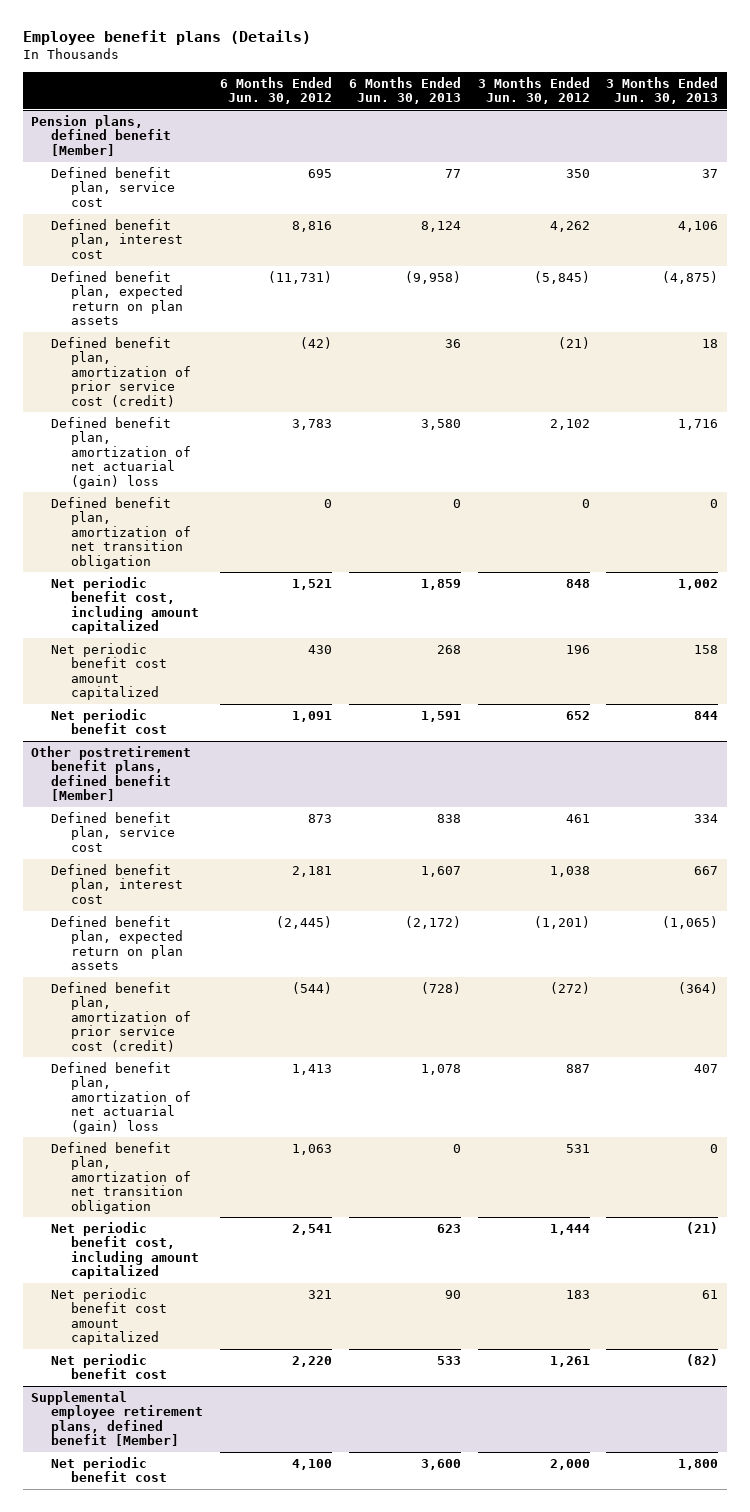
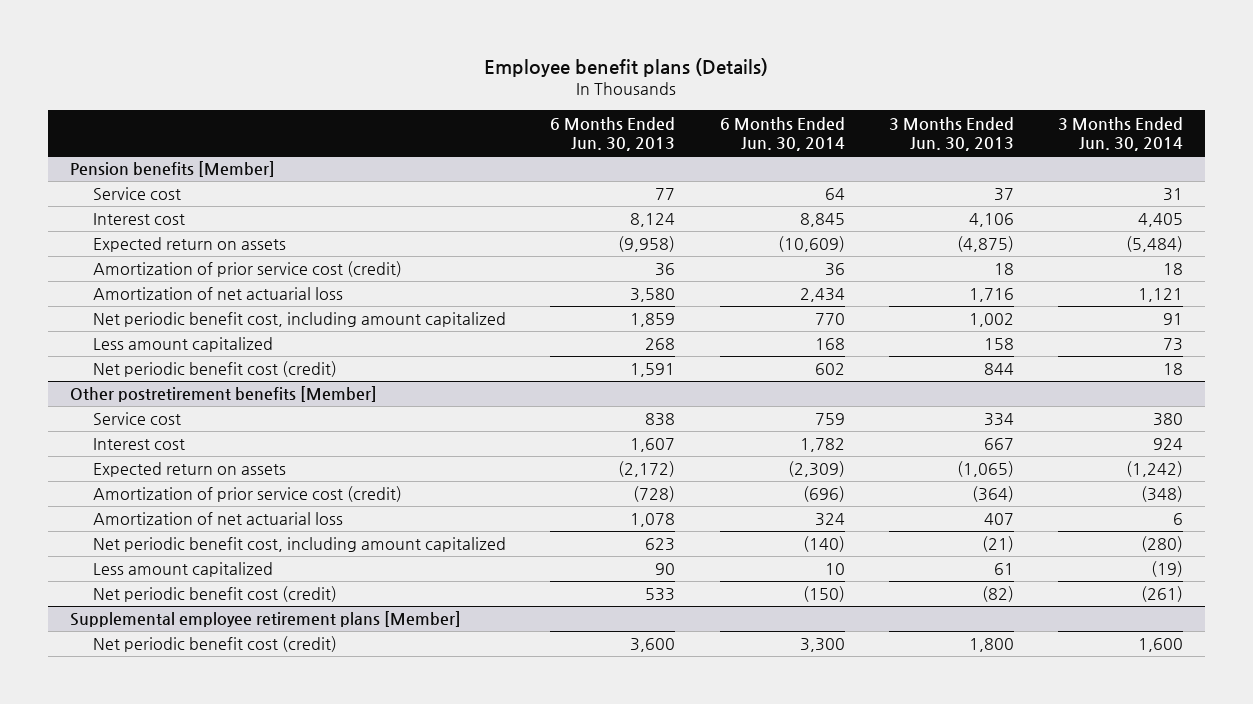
- | 6 Months Ended Jun. 30, 2012 | 6 Months Ended Jun. 30, 2013 | 3 Months Ended Jun. 30, 2012 | 3 Months Ended Jun. 30, 2013
+ | 6 Months Ended Jun. 30, 2013 | 6 Months Ended Jun. 30, 2014 | 3 Months Ended Jun. 30, 2013 | 3 Months Ended Jun. 30, 2014
- Pension plans, defined benefit [Member]
- Defined benefit plan, service cost | 695 | 77 | 350 | 37
- Defined benefit plan, interest cost | 8,816 | 8,124 | 4,262 | 4,106
- Defined benefit plan, expected return on plan assets | (11,731) | (9,958) | (5,845) | (4,875)
- Defined benefit plan, amortization of prior service cost (credit) | (42) | 36 | (21) | 18
- Defined benefit plan, amortization of net actuarial (gain) loss | 3,783 | 3,580 | 2,102 | 1,716
- Defined benefit plan, amortization of net transition obligation | 0 | 0 | 0 | 0
+ Pension benefits [Member]
+ Service cost | 77 | 64 | 37 | 31
+ Interest cost | 8,124 | 8,845 | 4,106 | 4,405
+ Expected return on assets | (9,958) | (10,609) | (4,875) | (5,484)
+ Amortization of prior service cost (credit) | 36 | 36 | 18 | 18
+ Amortization of net actuarial loss | 3,580 | 2,434 | 1,716 | 1,121
- Net periodic benefit cost amount capitalized | 430 | 268 | 196 | 158
- Net periodic benefit cost | 1,091 | 1,591 | 652 | 844
- Other postretirement benefit plans, defined benefit [Member]
- Defined benefit plan, service cost | 873 | 838 | 461 | 334
- Defined benefit plan, interest cost | 2,181 | 1,607 | 1,038 | 667
- Defined benefit plan, expected return on plan assets | (2,445) | (2,172) | (1,201) | (1,065)
- Defined benefit plan, amortization of prior service cost (credit) | (544) | (728) | (272) | (364)
- Defined benefit plan, amortization of net actuarial (gain) loss | 1,413 | 1,078 | 887 | 407
- Defined benefit plan, amortization of net transition obligation | 1,063 | 0 | 531 | 0
+ Less amount capitalized | 268 | 168 | 158 | 73
+ Net periodic benefit cost (credit) | 1,591 | 602 | 844 | 18
+ Other postretirement benefits [Member]
+ Service cost | 838 | 759 | 334 | 380
+ Interest cost | 1,607 | 1,782 | 667 | 924
+ Expected return on assets | (2,172) | (2,309) | (1,065) | (1,242)
+ Amortization of prior service cost (credit) | (728) | (696) | (364) | (348)
+ Amortization of net actuarial loss | 1,078 | 324 | 407 | 6
- Net periodic benefit cost amount capitalized | 321 | 90 | 183 | 61
- Net periodic benefit cost | 2,220 | 533 | 1,261 | (82)
- Supplemental employee retirement plans, defined benefit [Member]
- Net periodic benefit cost | 4,100 | 3,600 | 2,000 | 1,800
+ Less amount capitalized | 90 | 10 | 61 | (19)
+ Net periodic benefit cost (credit) | 533 | (150) | (82) | (261)
+ Supplemental employee retirement plans [Member]
+ Net periodic benefit cost (credit) | 3,600 | 3,300 | 1,800 | 1,600

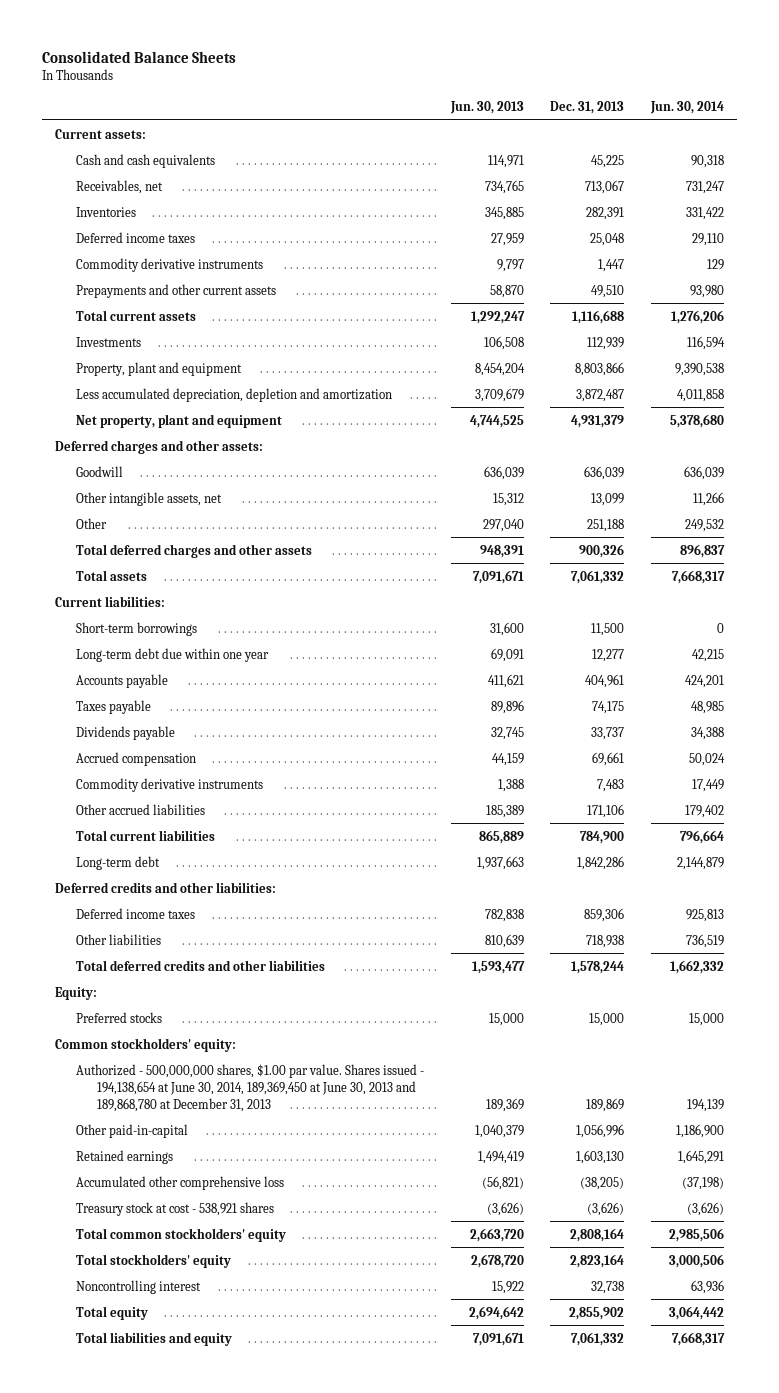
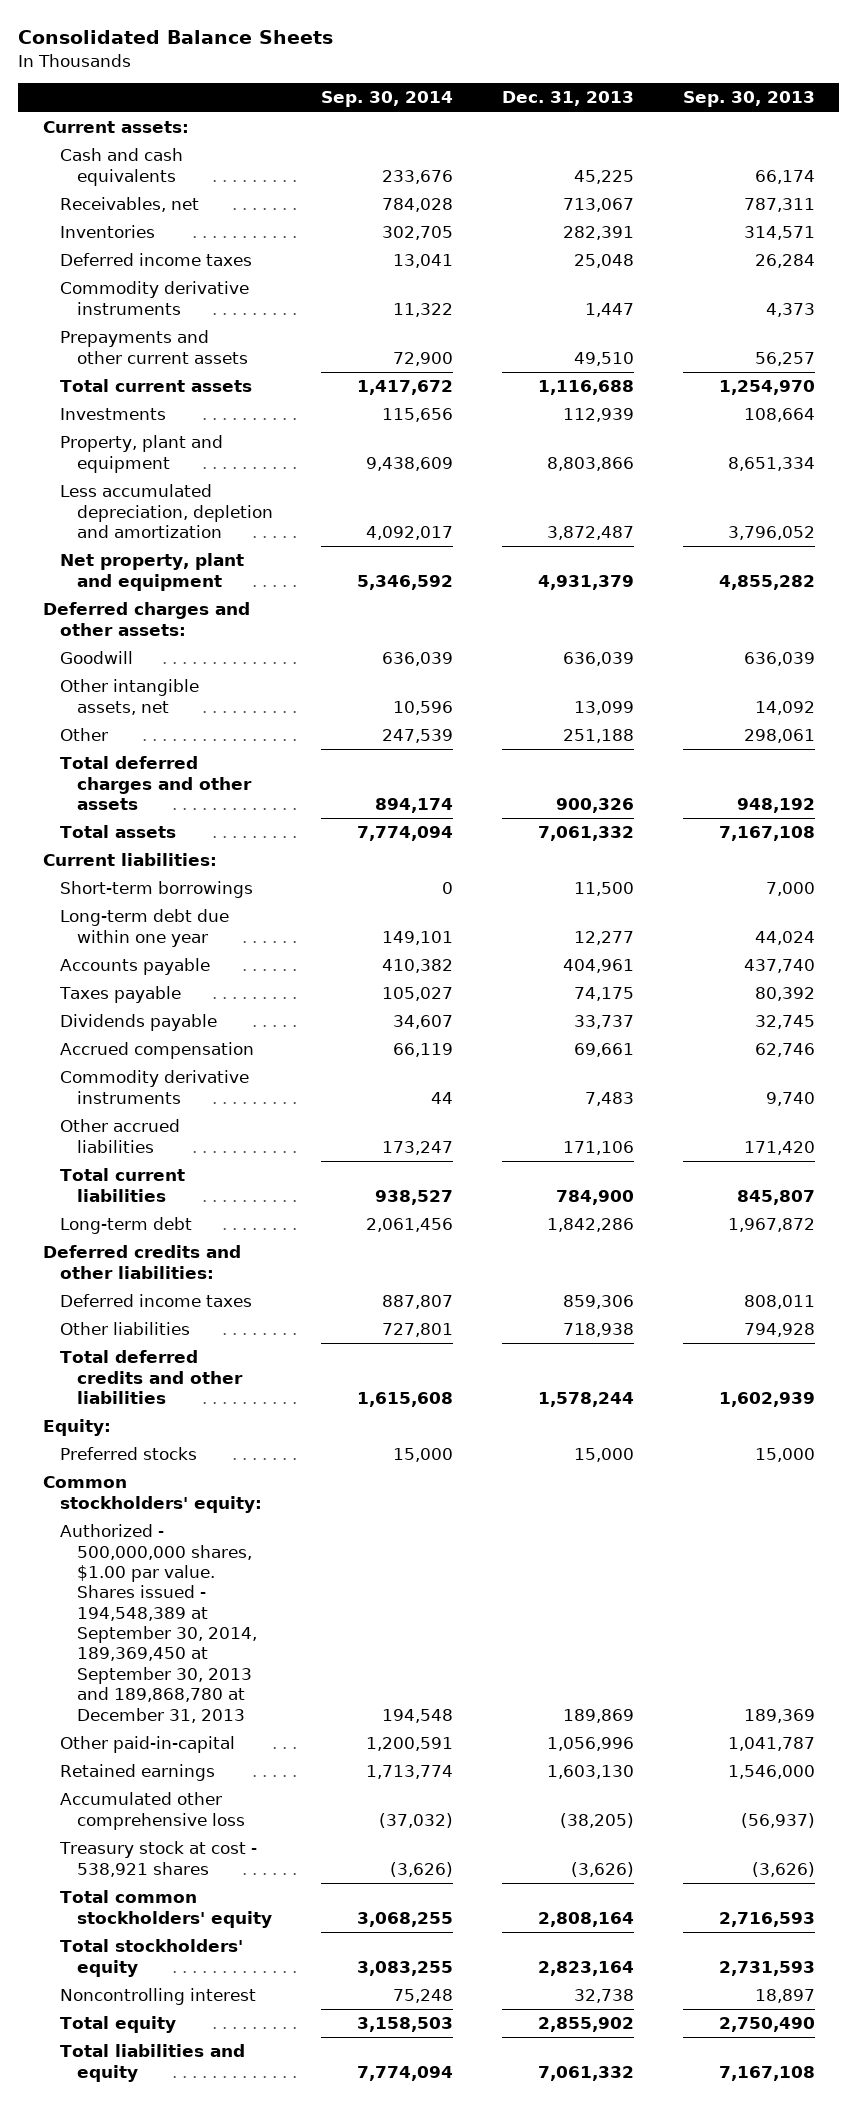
- | Jun. 30, 2013 | Dec. 31, 2013 | Jun. 30, 2014
+ | Sep. 30, 2014 | Dec. 31, 2013 | Sep. 30, 2013
- Authorized - 500,000,000 shares, $1.00 par value. Shares issued - 194,138,654 at June 30, 2014, 189,369,450 at June 30, 2013 and 189,868,780 at December 31, 2013 | 189,369 | 189,869 | 194,139
+ Authorized - 500,000,000 shares, $1.00 par value. Shares issued - 194,548,389 at September 30, 2014, 189,369,450 at September 30, 2013 and 189,868,780 at December 31, 2013 | 194,548 | 189,869 | 189,369

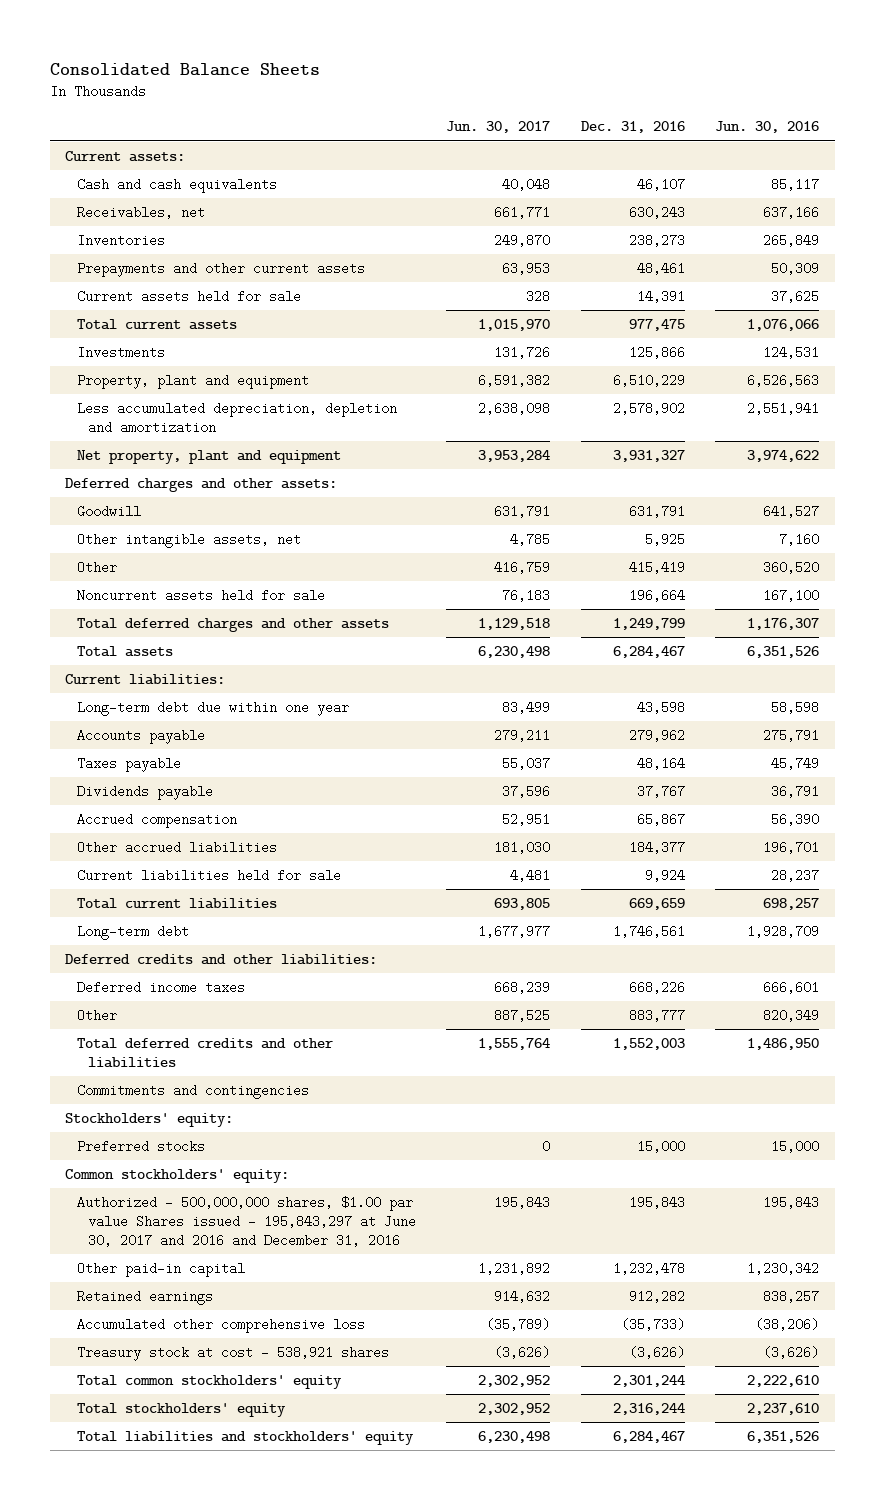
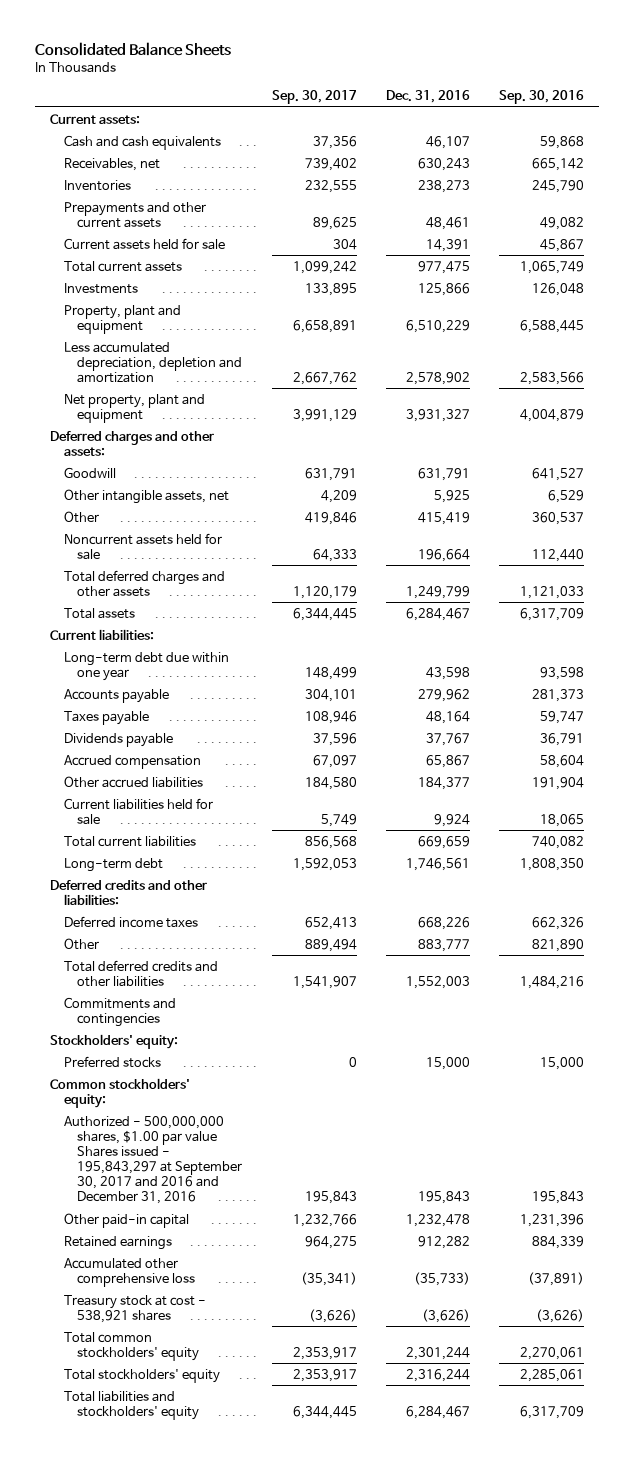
- | Jun. 30, 2017 | Dec. 31, 2016 | Jun. 30, 2016
+ | Sep. 30, 2017 | Dec. 31, 2016 | Sep. 30, 2016
- Authorized - 500,000,000 shares, $1.00 par value Shares issued - 195,843,297 at June 30, 2017 and 2016 and December 31, 2016 | 195,843 | 195,843 | 195,843
+ Authorized - 500,000,000 shares, $1.00 par value Shares issued - 195,843,297 at September 30, 2017 and 2016 and December 31, 2016 | 195,843 | 195,843 | 195,843

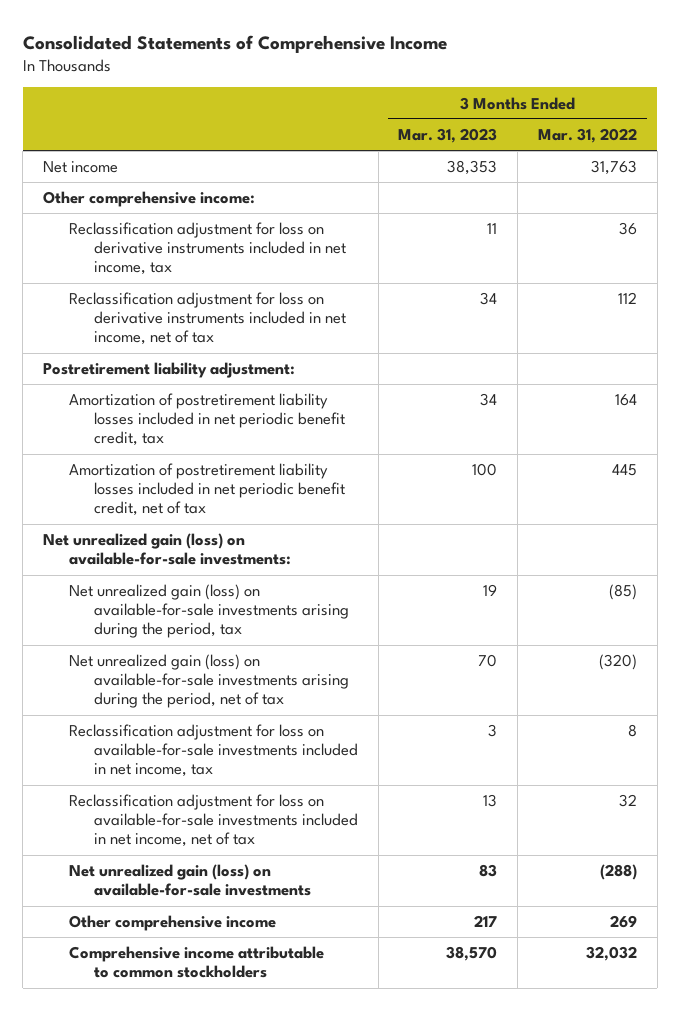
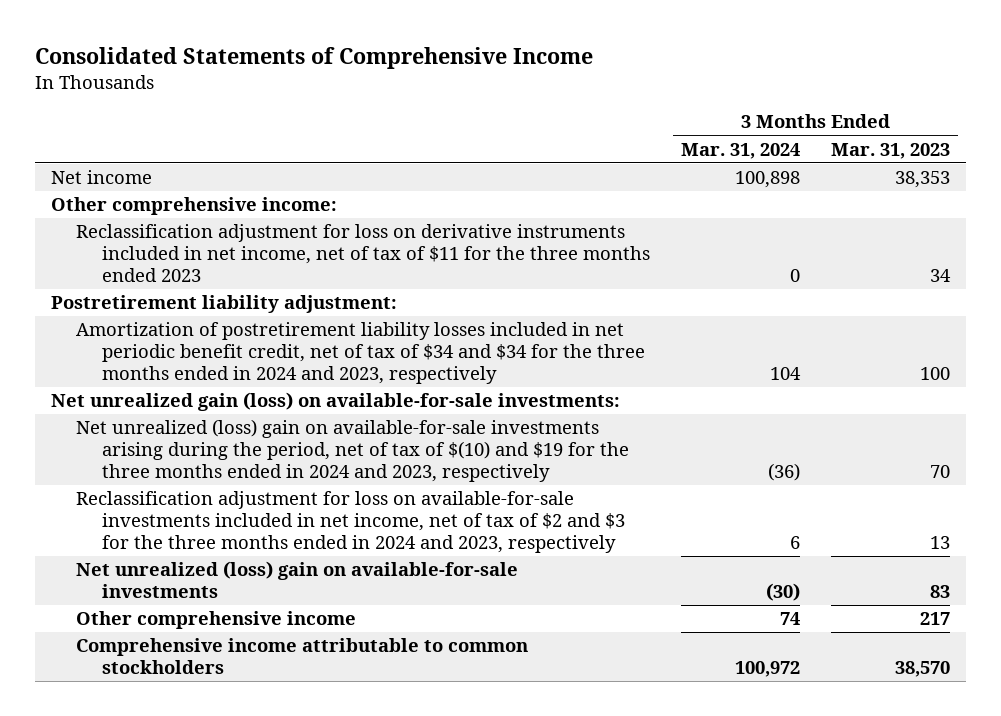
- | 3 Months Ended Mar. 31, 2023 | 3 Months Ended Mar. 31, 2022
+ | 3 Months Ended Mar. 31, 2024 | 3 Months Ended Mar. 31, 2023
- Reclassification adjustment for loss on derivative instruments included in net income, tax | 11 | 36
- Reclassification adjustment for loss on derivative instruments included in net income, net of tax | 34 | 112
+ Reclassification adjustment for loss on derivative instruments included in net income, net of tax of $11 for the three months ended 2023 | 0 | 34
- Amortization of postretirement liability losses included in net periodic benefit credit, tax | 34 | 164
- Amortization of postretirement liability losses included in net periodic benefit credit, net of tax | 100 | 445
+ Amortization of postretirement liability losses included in net periodic benefit credit, net of tax of $34 and $34 for the three months ended in 2024 and 2023, respectively | 104 | 100
- Net unrealized gain (loss) on available-for-sale investments arising during the period, tax | 19 | (85)
- Net unrealized gain (loss) on available-for-sale investments arising during the period, net of tax | 70 | (320)
- Reclassification adjustment for loss on available-for-sale investments included in net income, tax | 3 | 8
- Reclassification adjustment for loss on available-for-sale investments included in net income, net of tax | 13 | 32
- Net unrealized gain (loss) on available-for-sale investments | 83 | (288)
+ Net unrealized (loss) gain on available-for-sale investments arising during the period, net of tax of $(10) and $19 for the three months ended in 2024 and 2023, respectively | (36) | 70
+ Reclassification adjustment for loss on available-for-sale investments included in net income, net of tax of $2 and $3 for the three months ended in 2024 and 2023, respectively | 6 | 13
+ Net unrealized (loss) gain on available-for-sale investments | (30) | 83

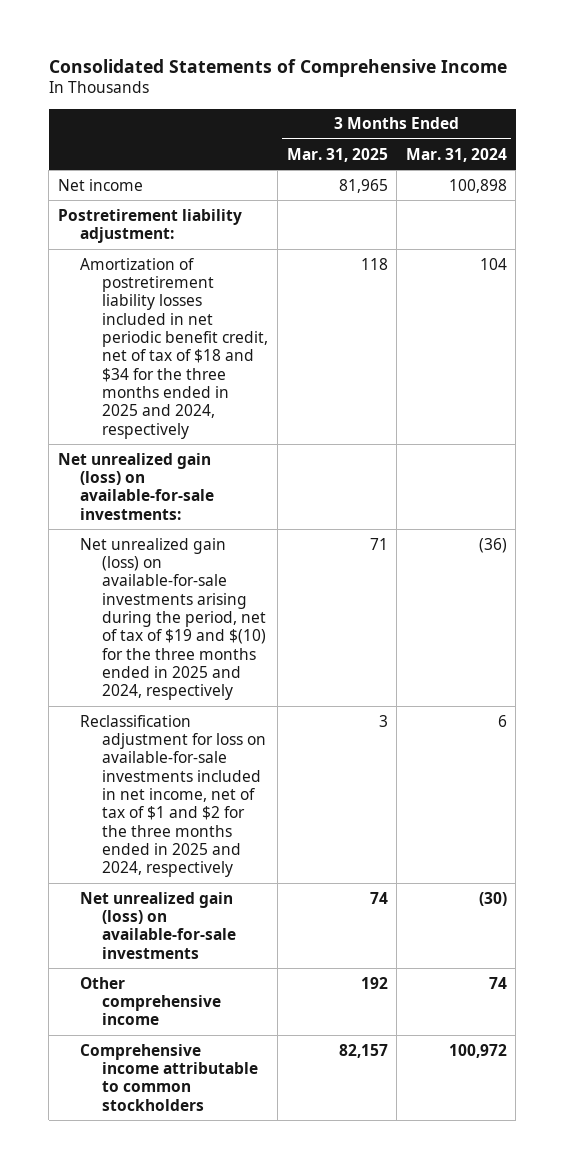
- | 3 Months Ended Mar. 31, 2024 | 3 Months Ended Mar. 31, 2023
+ | 3 Months Ended Mar. 31, 2025 | 3 Months Ended Mar. 31, 2024
- Other comprehensive income:
- Reclassification adjustment for loss on derivative instruments included in net income, net of tax of $11 for the three months ended 2023 | 0 | 34
- Amortization of postretirement liability losses included in net periodic benefit credit, net of tax of $34 and $34 for the three months ended in 2024 and 2023, respectively | 104 | 100
+ Amortization of postretirement liability losses included in net periodic benefit credit, net of tax of $18 and $34 for the three months ended in 2025 and 2024, respectively | 118 | 104
- Net unrealized (loss) gain on available-for-sale investments arising during the period, net of tax of $(10) and $19 for the three months ended in 2024 and 2023, respectively | (36) | 70
- Reclassification adjustment for loss on available-for-sale investments included in net income, net of tax of $2 and $3 for the three months ended in 2024 and 2023, respectively | 6 | 13
- Net unrealized (loss) gain on available-for-sale investments | (30) | 83
+ Net unrealized gain (loss) on available-for-sale investments arising during the period, net of tax of $19 and $(10) for the three months ended in 2025 and 2024, respectively | 71 | (36)
+ Reclassification adjustment for loss on available-for-sale investments included in net income, net of tax of $1 and $2 for the three months ended in 2025 and 2024, respectively | 3 | 6
+ Net unrealized gain (loss) on available-for-sale investments | 74 | (30)

